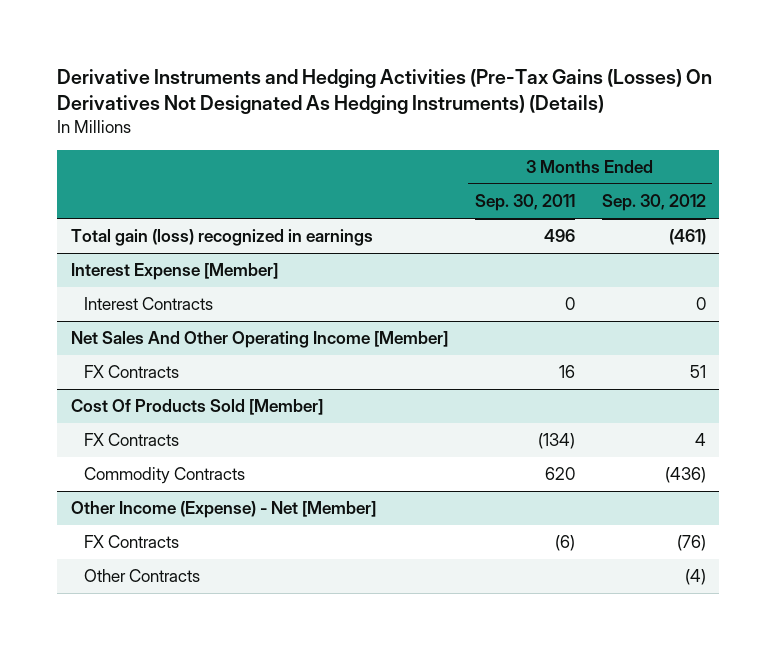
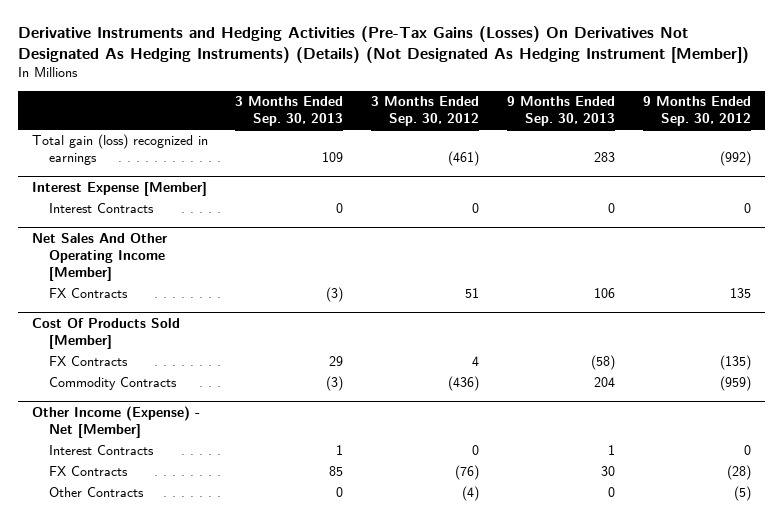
- Derivative Instruments and Hedging Activities (Pre-Tax Gains (Losses) On Derivatives Not Designated As Hedging Instruments) (Details)
+ Derivative Instruments and Hedging Activities (Pre-Tax Gains (Losses) On Derivatives Not Designated As Hedging Instruments) (Details) (Not Designated As Hedging Instrument [Member])
- | 3 Months Ended Sep. 30, 2011 | 3 Months Ended Sep. 30, 2012
+ | 3 Months Ended Sep. 30, 2013 | 3 Months Ended Sep. 30, 2012 | 9 Months Ended Sep. 30, 2013 | 9 Months Ended Sep. 30, 2012
@ Other Income (Expense) - Net [Member]
+ Interest Contracts | 1 | 0 | 1 | 0

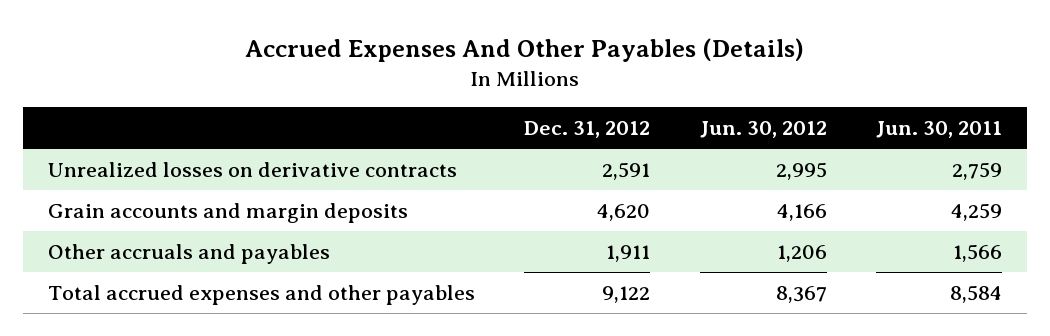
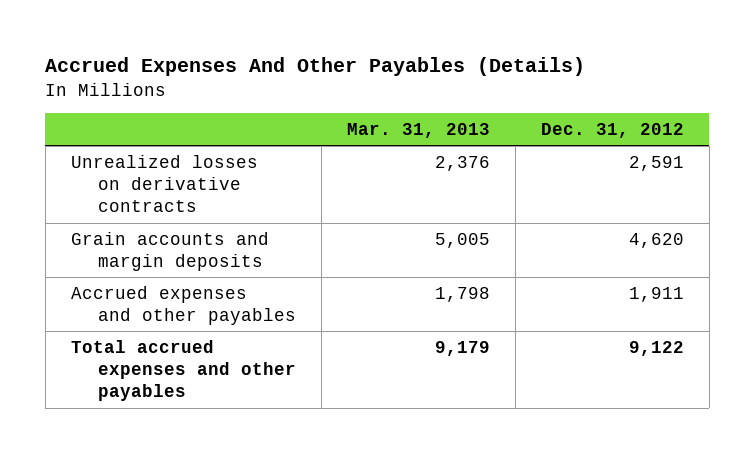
- | Dec. 31, 2012 | Jun. 30, 2012 | Jun. 30, 2011
+ | Mar. 31, 2013 | Dec. 31, 2012
- Other accruals and payables | 1,911 | 1,206 | 1,566
+ Accrued expenses and other payables | 1,798 | 1,911

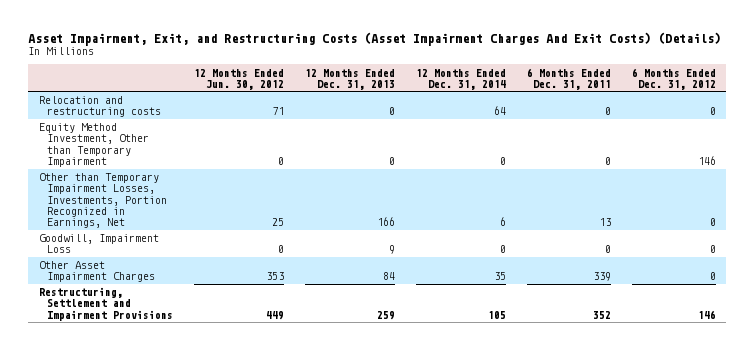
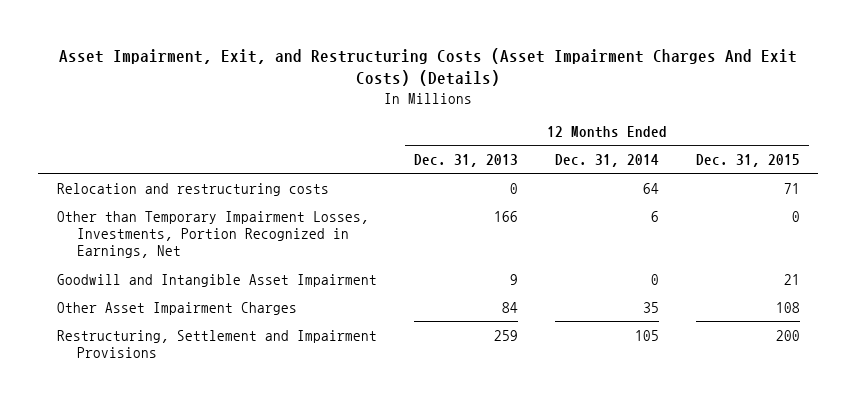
- | 12 Months Ended Jun. 30, 2012 | 12 Months Ended Dec. 31, 2013 | 12 Months Ended Dec. 31, 2014 | 6 Months Ended Dec. 31, 2011 | 6 Months Ended Dec. 31, 2012
+ | 12 Months Ended Dec. 31, 2013 | 12 Months Ended Dec. 31, 2014 | 12 Months Ended Dec. 31, 2015
- Equity Method Investment, Other than Temporary Impairment | 0 | 0 | 0 | 0 | 146
- Goodwill, Impairment Loss | 0 | 9 | 0 | 0 | 0
+ Goodwill and Intangible Asset Impairment | 9 | 0 | 21

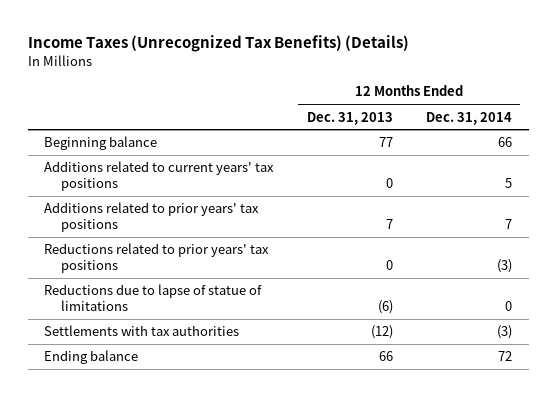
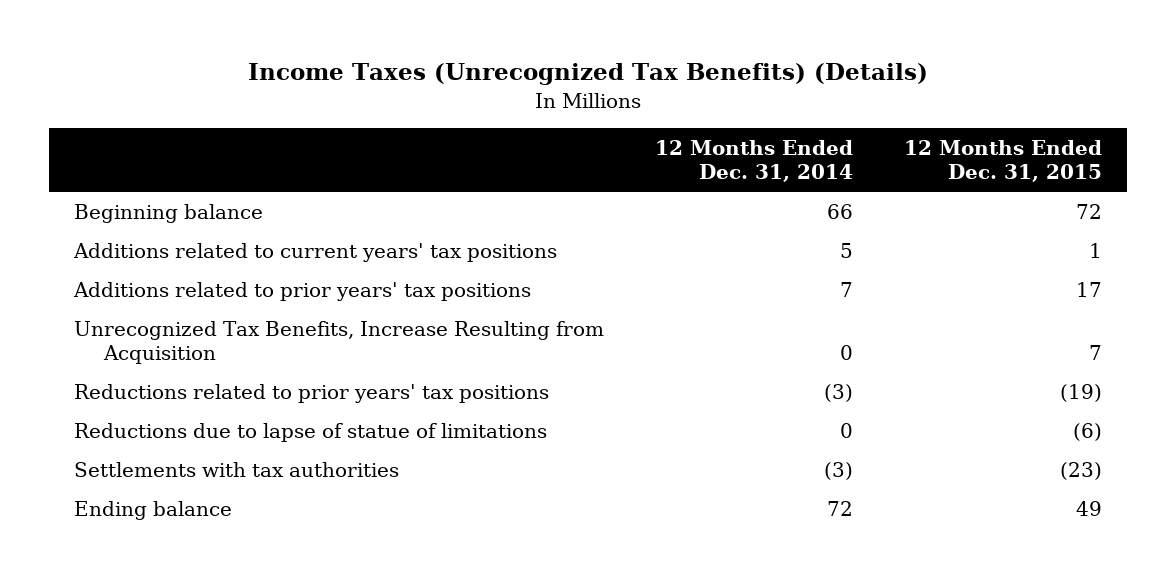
- | 12 Months Ended Dec. 31, 2013 | 12 Months Ended Dec. 31, 2014
+ | 12 Months Ended Dec. 31, 2014 | 12 Months Ended Dec. 31, 2015
+ Unrecognized Tax Benefits, Increase Resulting from Acquisition | 0 | 7

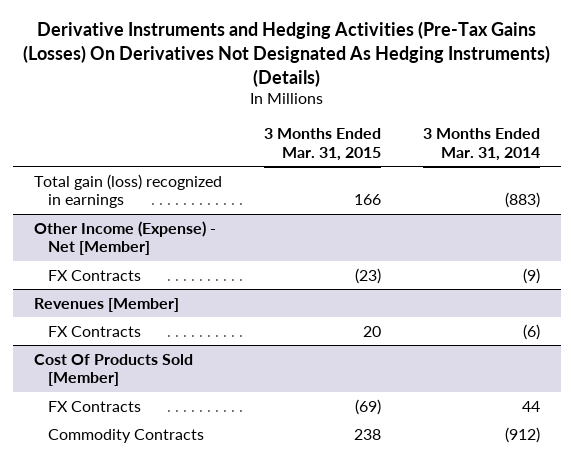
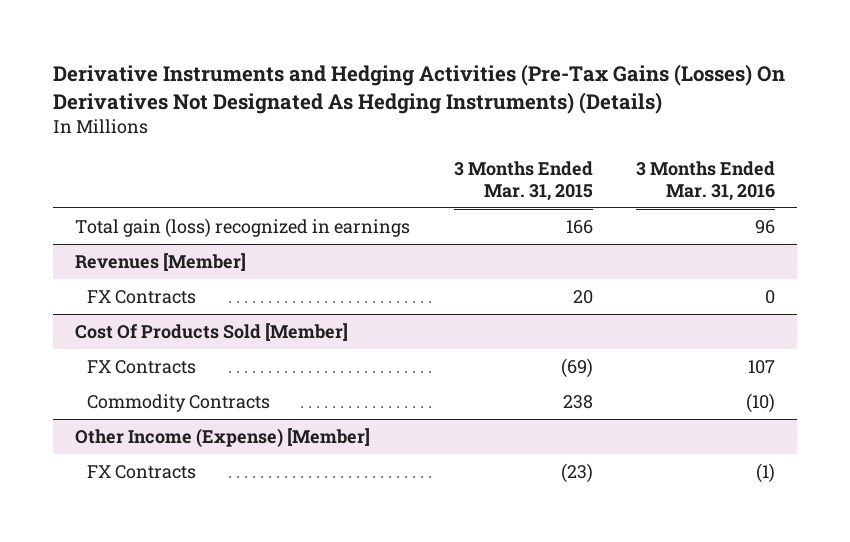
- | 3 Months Ended Mar. 31, 2015 | 3 Months Ended Mar. 31, 2014
+ | 3 Months Ended Mar. 31, 2015 | 3 Months Ended Mar. 31, 2016
- Other Income (Expense) - Net [Member]
- FX Contracts | (23) | (9)
+ Other Income (Expense) [Member]
+ FX Contracts | (23) | (1)

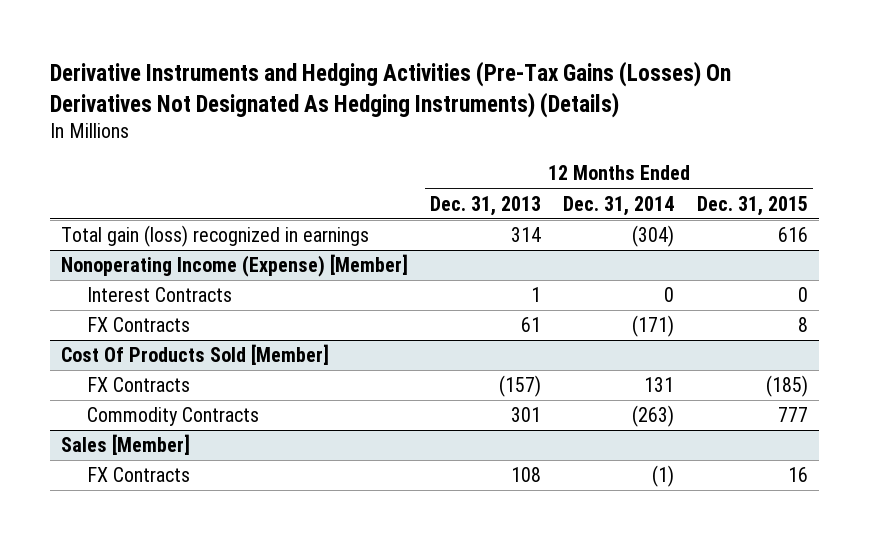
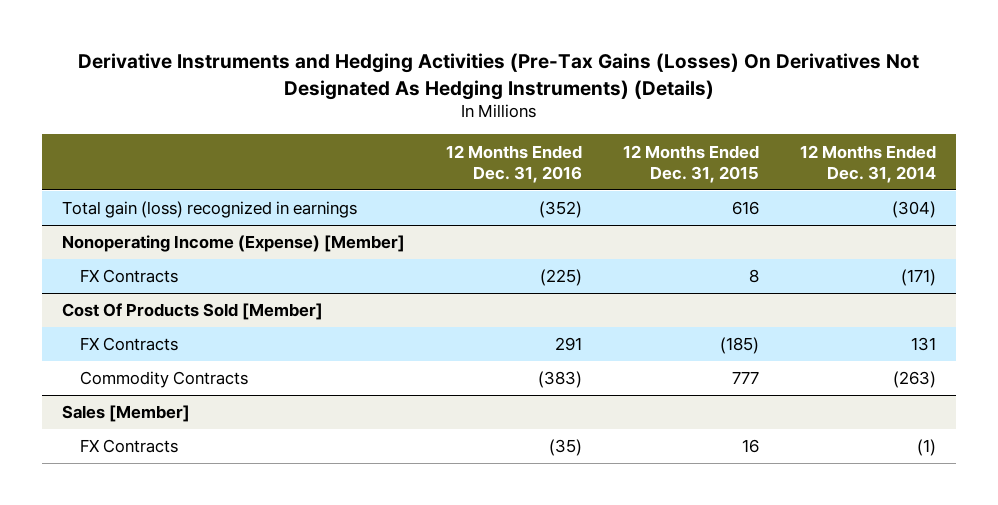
- | 12 Months Ended Dec. 31, 2013 | 12 Months Ended Dec. 31, 2014 | 12 Months Ended Dec. 31, 2015
+ | 12 Months Ended Dec. 31, 2016 | 12 Months Ended Dec. 31, 2015 | 12 Months Ended Dec. 31, 2014
@ Nonoperating Income (Expense) [Member]
- Interest Contracts | 1 | 0 | 0

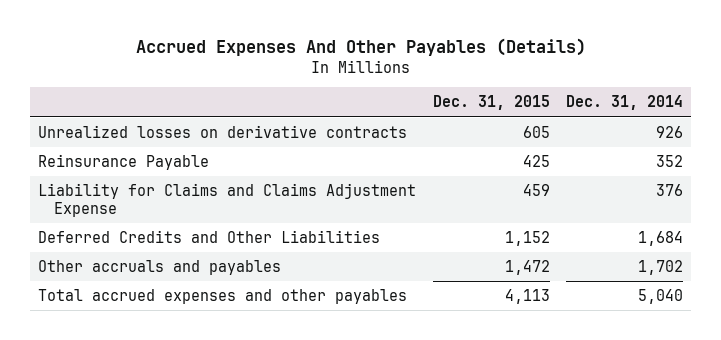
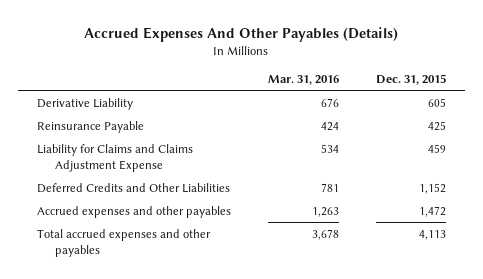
- | Dec. 31, 2015 | Dec. 31, 2014
+ | Mar. 31, 2016 | Dec. 31, 2015
- Unrealized losses on derivative contracts | 605 | 926
+ Derivative Liability | 676 | 605
- Other accruals and payables | 1,472 | 1,702
+ Accrued expenses and other payables | 1,263 | 1,472

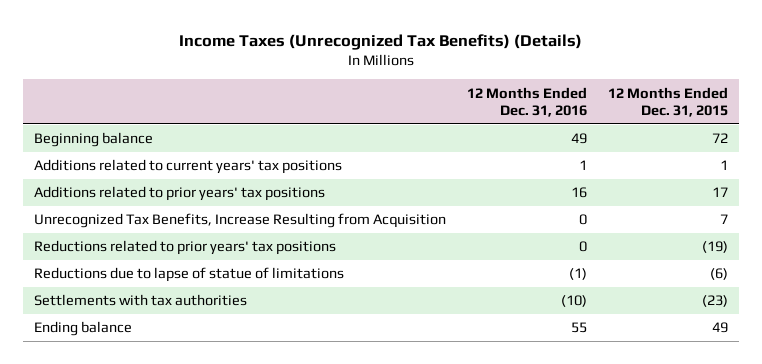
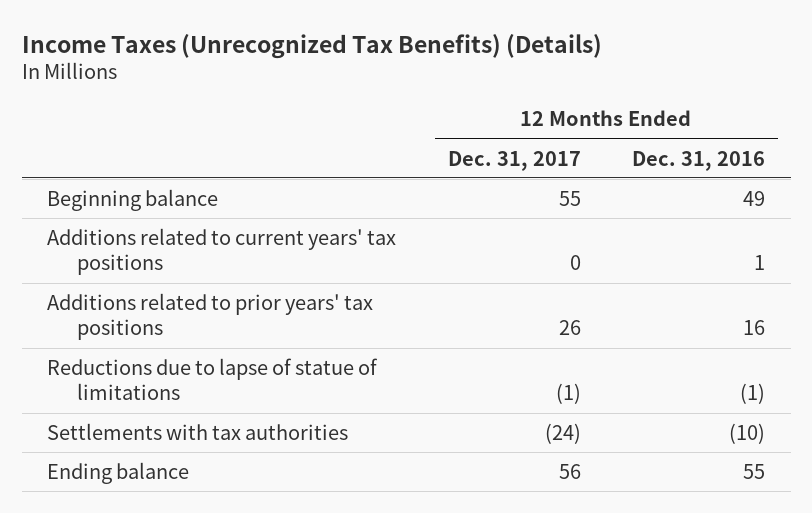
- | 12 Months Ended Dec. 31, 2016 | 12 Months Ended Dec. 31, 2015
+ | 12 Months Ended Dec. 31, 2017 | 12 Months Ended Dec. 31, 2016
- Unrecognized Tax Benefits, Increase Resulting from Acquisition | 0 | 7
- Reductions related to prior years' tax positions | 0 | (19)

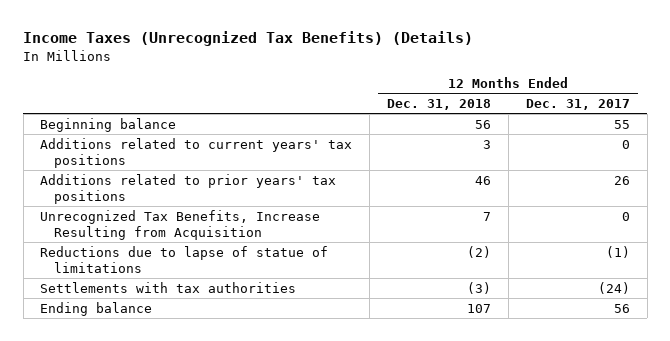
- | 12 Months Ended Dec. 31, 2017 | 12 Months Ended Dec. 31, 2016
+ | 12 Months Ended Dec. 31, 2018 | 12 Months Ended Dec. 31, 2017
+ Unrecognized Tax Benefits, Increase Resulting from Acquisition | 7 | 0

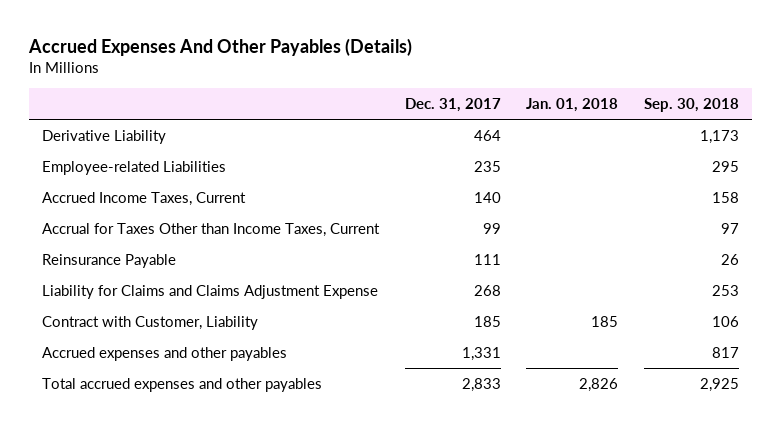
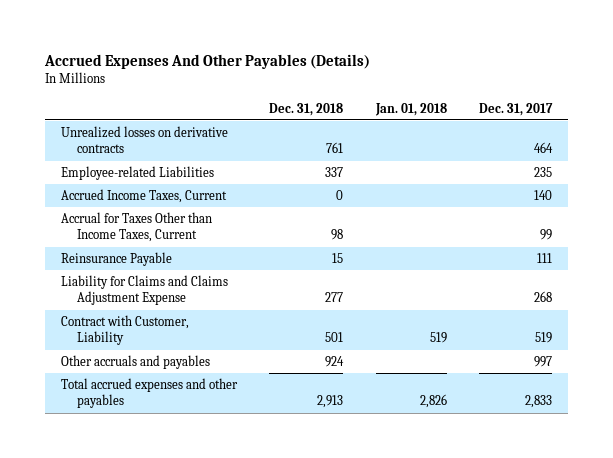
- | Dec. 31, 2017 | Jan. 01, 2018 | Sep. 30, 2018
+ | Dec. 31, 2018 | Jan. 01, 2018 | Dec. 31, 2017
- Derivative Liability | 464 | | 1,173
+ Unrealized losses on derivative contracts | 761 | | 464
- Contract with Customer, Liability | 185 | 185 | 106
- Accrued expenses and other payables | 1,331 | | 817
+ Contract with Customer, Liability | 501 | 519 | 519
+ Other accruals and payables | 924 | | 997

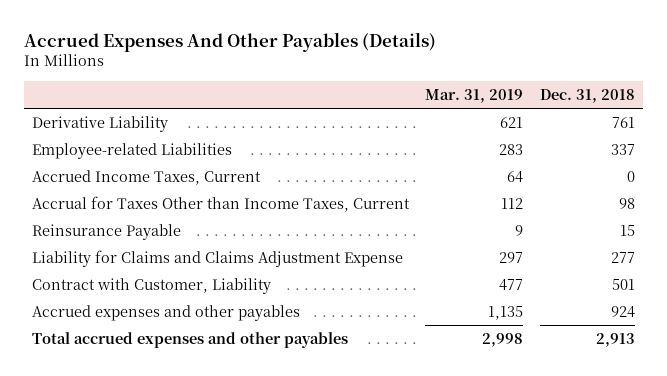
- | Dec. 31, 2018 | Jan. 01, 2018 | Dec. 31, 2017
+ | Mar. 31, 2019 | Dec. 31, 2018
- Unrealized losses on derivative contracts | 761 | | 464
+ Derivative Liability | 621 | 761
- Other accruals and payables | 924 | | 997
+ Accrued expenses and other payables | 1,135 | 924

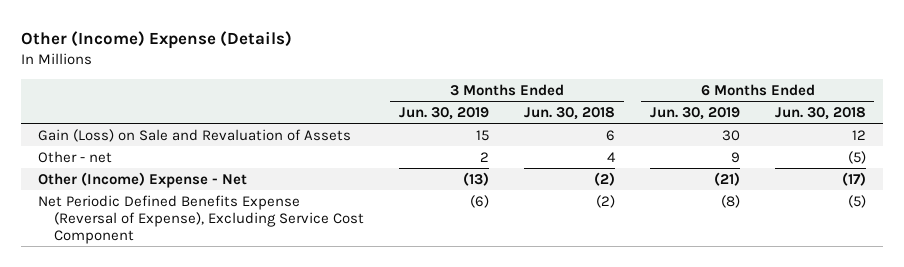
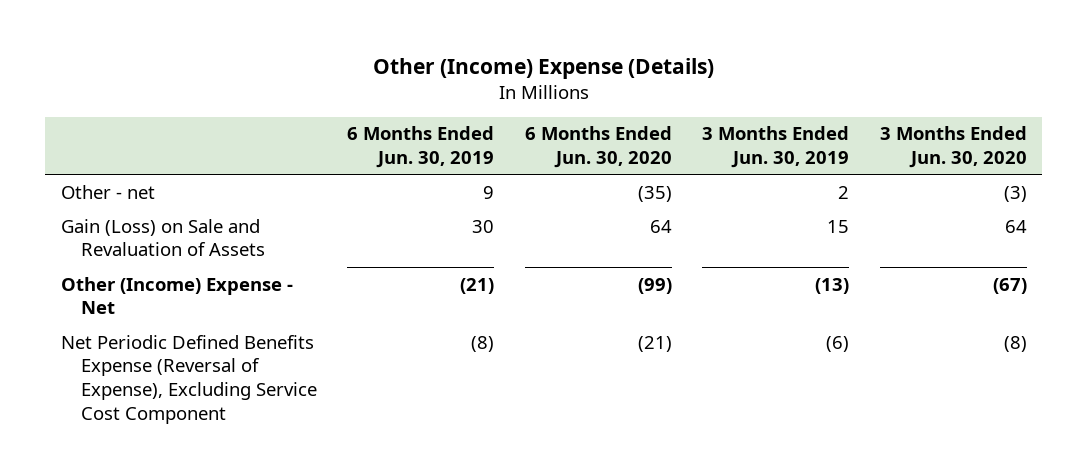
- | 3 Months Ended Jun. 30, 2019 | 3 Months Ended Jun. 30, 2018 | 6 Months Ended Jun. 30, 2019 | 6 Months Ended Jun. 30, 2018
+ | 6 Months Ended Jun. 30, 2019 | 6 Months Ended Jun. 30, 2020 | 3 Months Ended Jun. 30, 2019 | 3 Months Ended Jun. 30, 2020
moved down: Gain (Loss) on Sale and Revaluation of Assets | 30 | 64 | 15 | 64

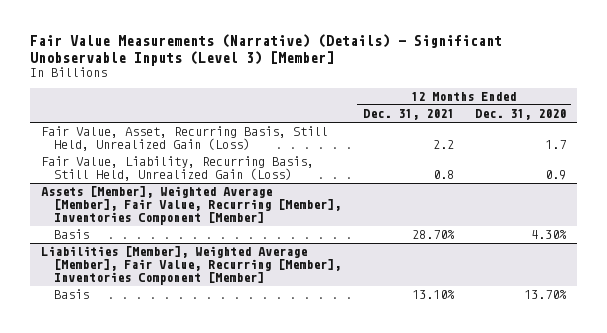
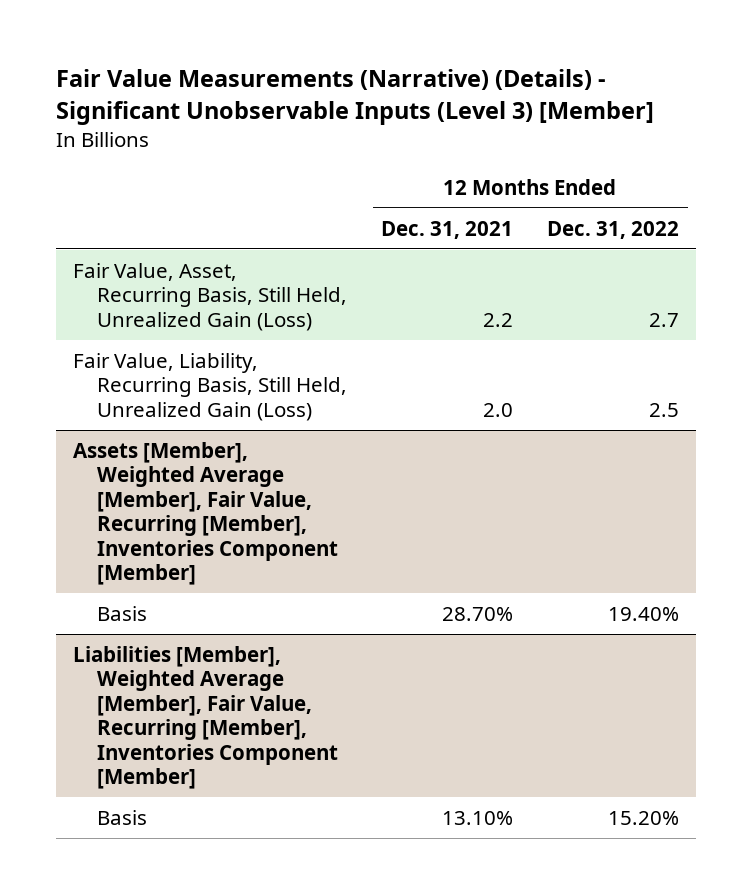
- | 12 Months Ended Dec. 31, 2021 | 12 Months Ended Dec. 31, 2020
+ | 12 Months Ended Dec. 31, 2021 | 12 Months Ended Dec. 31, 2022
- Fair Value, Liability, Recurring Basis, Still Held, Unrealized Gain (Loss) | 0.8 | 0.9
+ Fair Value, Liability, Recurring Basis, Still Held, Unrealized Gain (Loss) | 2.0 | 2.5

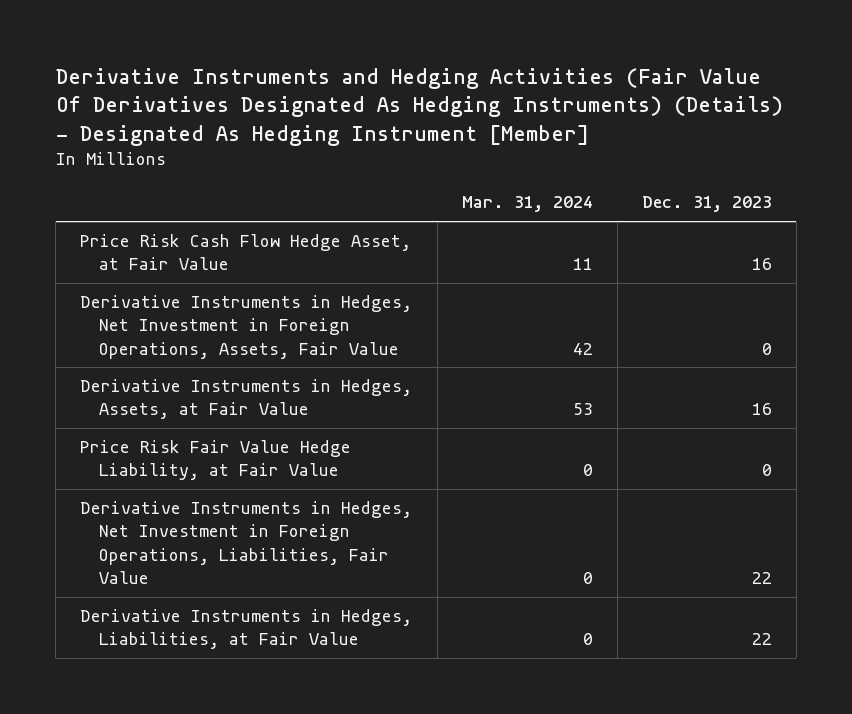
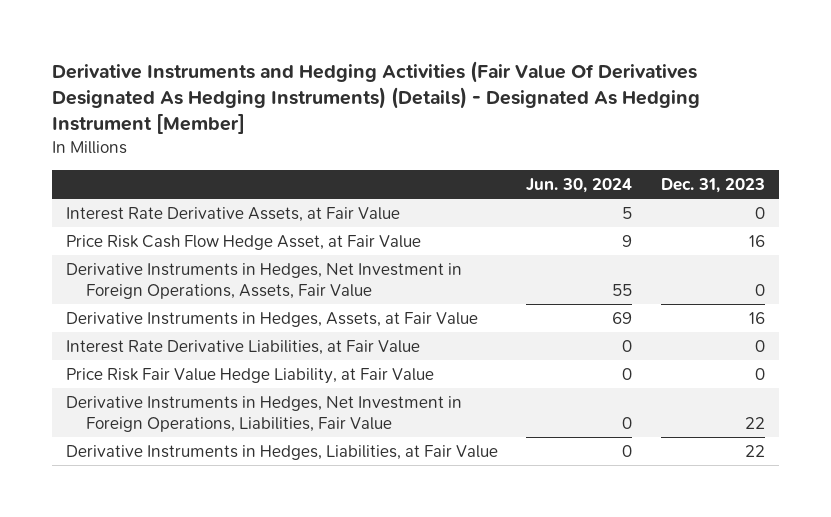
- | Mar. 31, 2024 | Dec. 31, 2023
+ | Jun. 30, 2024 | Dec. 31, 2023
+ Interest Rate Derivative Assets, at Fair Value | 5 | 0
+ Interest Rate Derivative Liabilities, at Fair Value | 0 | 0

